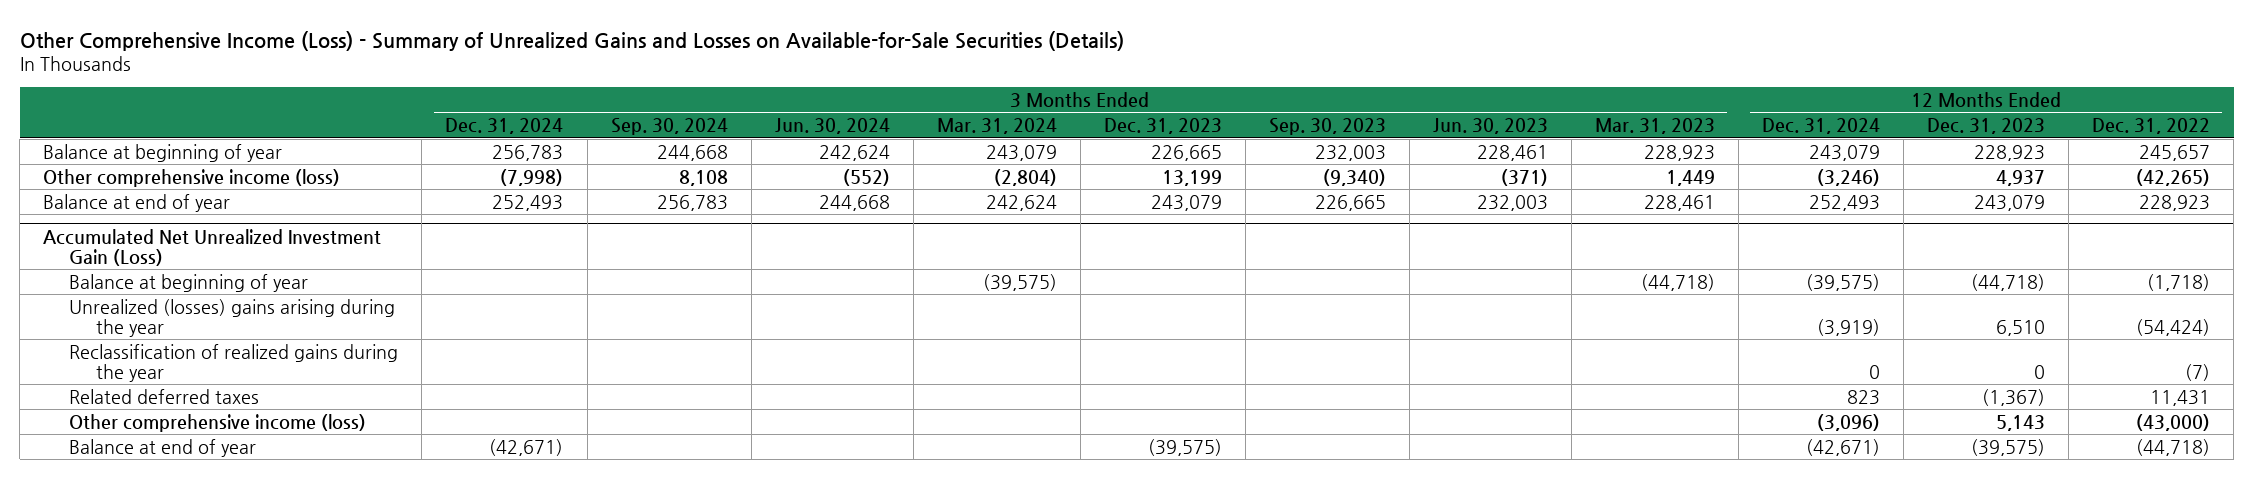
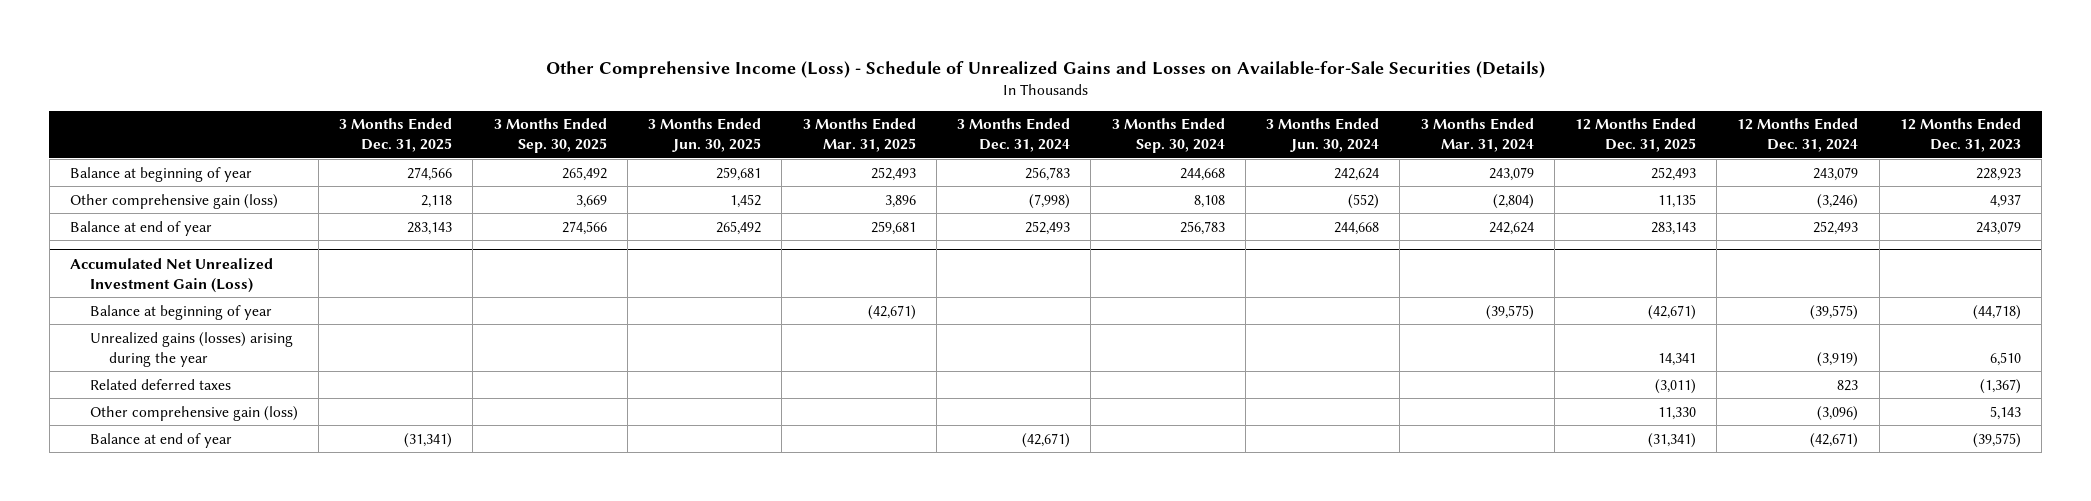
- Other Comprehensive Income (Loss) - Summary of Unrealized Gains and Losses on Available-for-Sale Securities (Details)
+ Other Comprehensive Income (Loss) - Schedule of Unrealized Gains and Losses on Available-for-Sale Securities (Details)
- | 3 Months Ended Dec. 31, 2024 | 3 Months Ended Sep. 30, 2024 | 3 Months Ended Jun. 30, 2024 | 3 Months Ended Mar. 31, 2024 | 3 Months Ended Dec. 31, 2023 | 3 Months Ended Sep. 30, 2023 | 3 Months Ended Jun. 30, 2023 | 3 Months Ended Mar. 31, 2023 | 12 Months Ended Dec. 31, 2024 | 12 Months Ended Dec. 31, 2023 | 12 Months Ended Dec. 31, 2022
+ | 3 Months Ended Dec. 31, 2025 | 3 Months Ended Sep. 30, 2025 | 3 Months Ended Jun. 30, 2025 | 3 Months Ended Mar. 31, 2025 | 3 Months Ended Dec. 31, 2024 | 3 Months Ended Sep. 30, 2024 | 3 Months Ended Jun. 30, 2024 | 3 Months Ended Mar. 31, 2024 | 12 Months Ended Dec. 31, 2025 | 12 Months Ended Dec. 31, 2024 | 12 Months Ended Dec. 31, 2023
- Other comprehensive income (loss) | (7,998) | 8,108 | (552) | (2,804) | 13,199 | (9,340) | (371) | 1,449 | (3,246) | 4,937 | (42,265)
+ Other comprehensive gain (loss) | 2,118 | 3,669 | 1,452 | 3,896 | (7,998) | 8,108 | (552) | (2,804) | 11,135 | (3,246) | 4,937
@ Accumulated Net Unrealized Investment Gain (Loss)
- Unrealized (losses) gains arising during the year | | | | | | | | | (3,919) | 6,510 | (54,424)
- Reclassification of realized gains during the year | | | | | | | | | 0 | 0 | (7)
+ Unrealized gains (losses) arising during the year | | | | | | | | | 14,341 | (3,919) | 6,510
- Other comprehensive income (loss) | | | | | | | | | (3,096) | 5,143 | (43,000)
+ Other comprehensive gain (loss) | | | | | | | | | 11,330 | (3,096) | 5,143

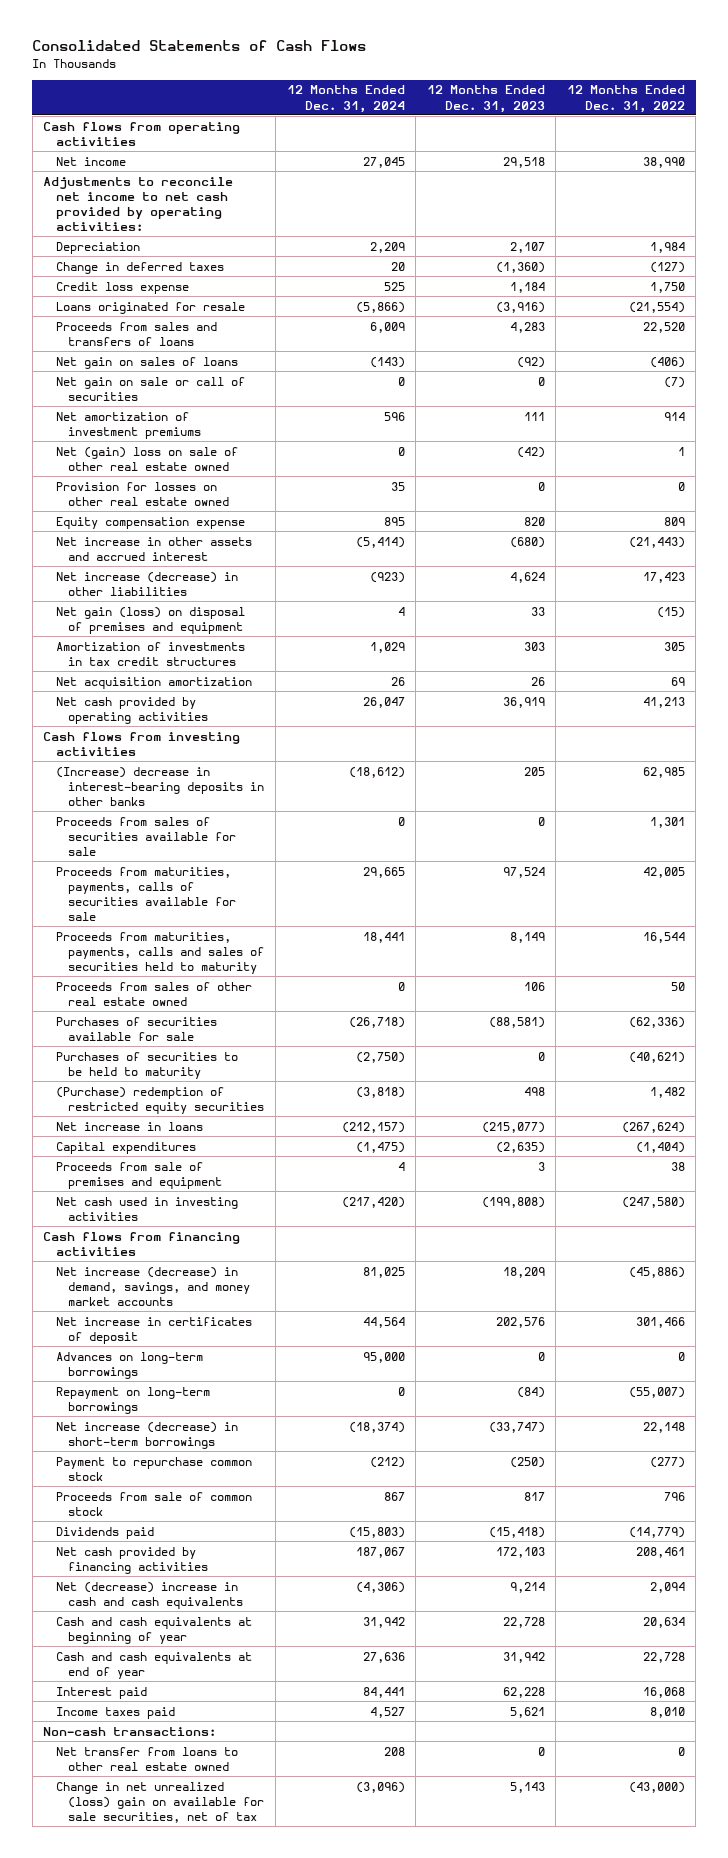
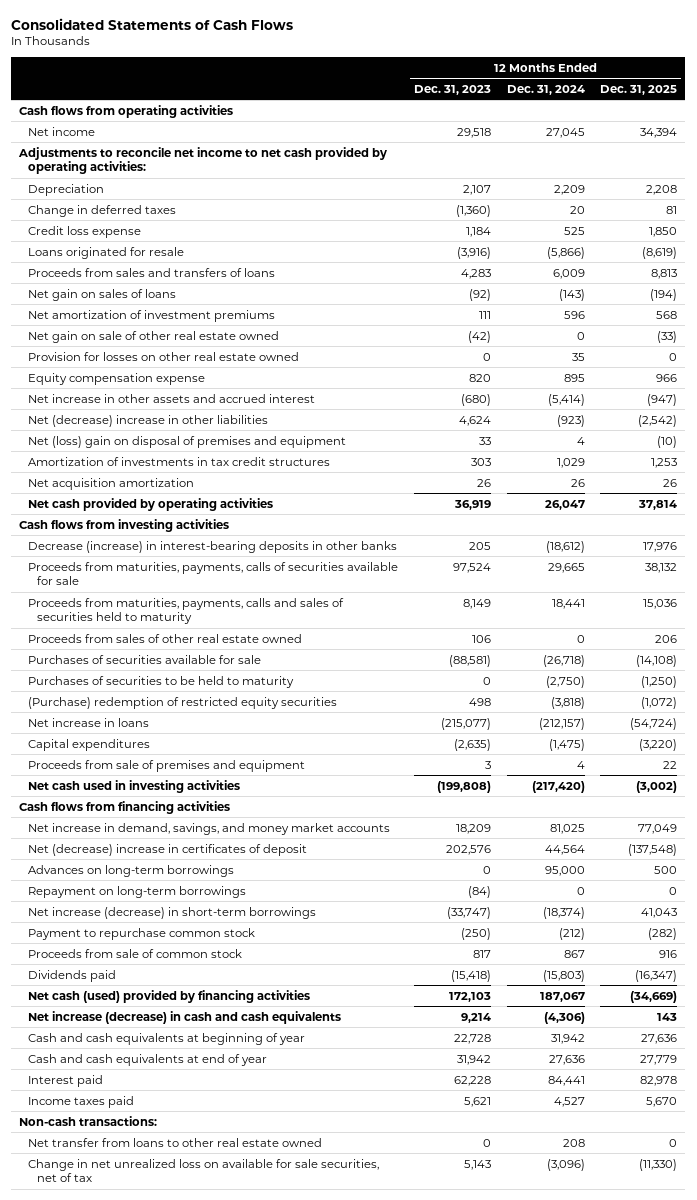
- | 12 Months Ended Dec. 31, 2024 | 12 Months Ended Dec. 31, 2023 | 12 Months Ended Dec. 31, 2022
+ | 12 Months Ended Dec. 31, 2023 | 12 Months Ended Dec. 31, 2024 | 12 Months Ended Dec. 31, 2025
- Net gain on sale or call of securities | 0 | 0 | (7)
- Net (gain) loss on sale of other real estate owned | 0 | (42) | 1
+ Net gain on sale of other real estate owned | (42) | 0 | (33)
- Net increase (decrease) in other liabilities | (923) | 4,624 | 17,423
- Net gain (loss) on disposal of premises and equipment | 4 | 33 | (15)
+ Net (decrease) increase in other liabilities | 4,624 | (923) | (2,542)
+ Net (loss) gain on disposal of premises and equipment | 33 | 4 | (10)
- (Increase) decrease in interest-bearing deposits in other banks | (18,612) | 205 | 62,985
- Proceeds from sales of securities available for sale | 0 | 0 | 1,301
+ Decrease (increase) in interest-bearing deposits in other banks | 205 | (18,612) | 17,976
- Net increase (decrease) in demand, savings, and money market accounts | 81,025 | 18,209 | (45,886)
- Net increase in certificates of deposit | 44,564 | 202,576 | 301,466
+ Net increase in demand, savings, and money market accounts | 18,209 | 81,025 | 77,049
+ Net (decrease) increase in certificates of deposit | 202,576 | 44,564 | (137,548)
- Net cash provided by financing activities | 187,067 | 172,103 | 208,461
- Net (decrease) increase in cash and cash equivalents | (4,306) | 9,214 | 2,094
+ Net cash (used) provided by financing activities | 172,103 | 187,067 | (34,669)
+ Net increase (decrease) in cash and cash equivalents | 9,214 | (4,306) | 143
- Change in net unrealized (loss) gain on available for sale securities, net of tax | (3,096) | 5,143 | (43,000)
+ Change in net unrealized loss on available for sale securities, net of tax | 5,143 | (3,096) | (11,330)

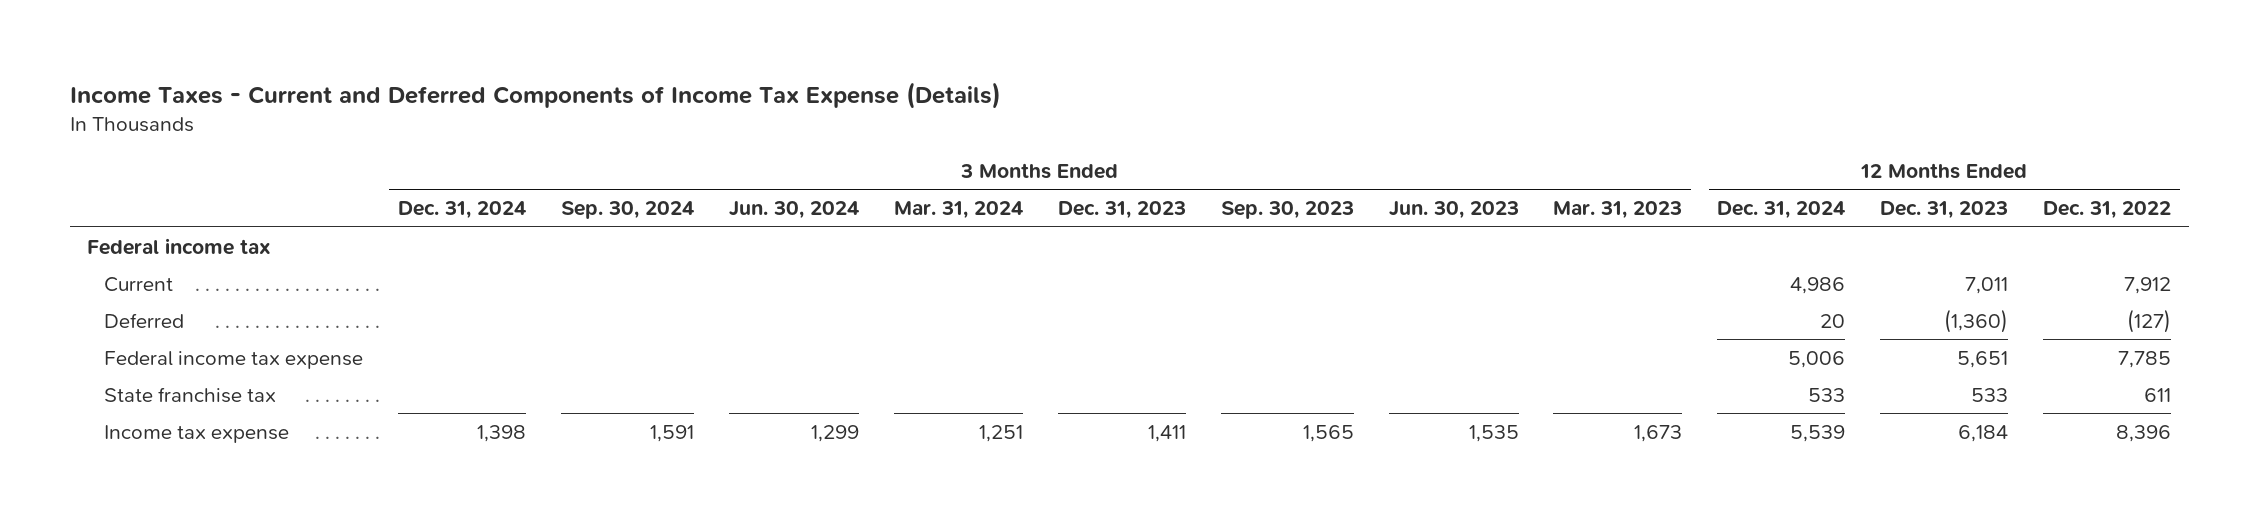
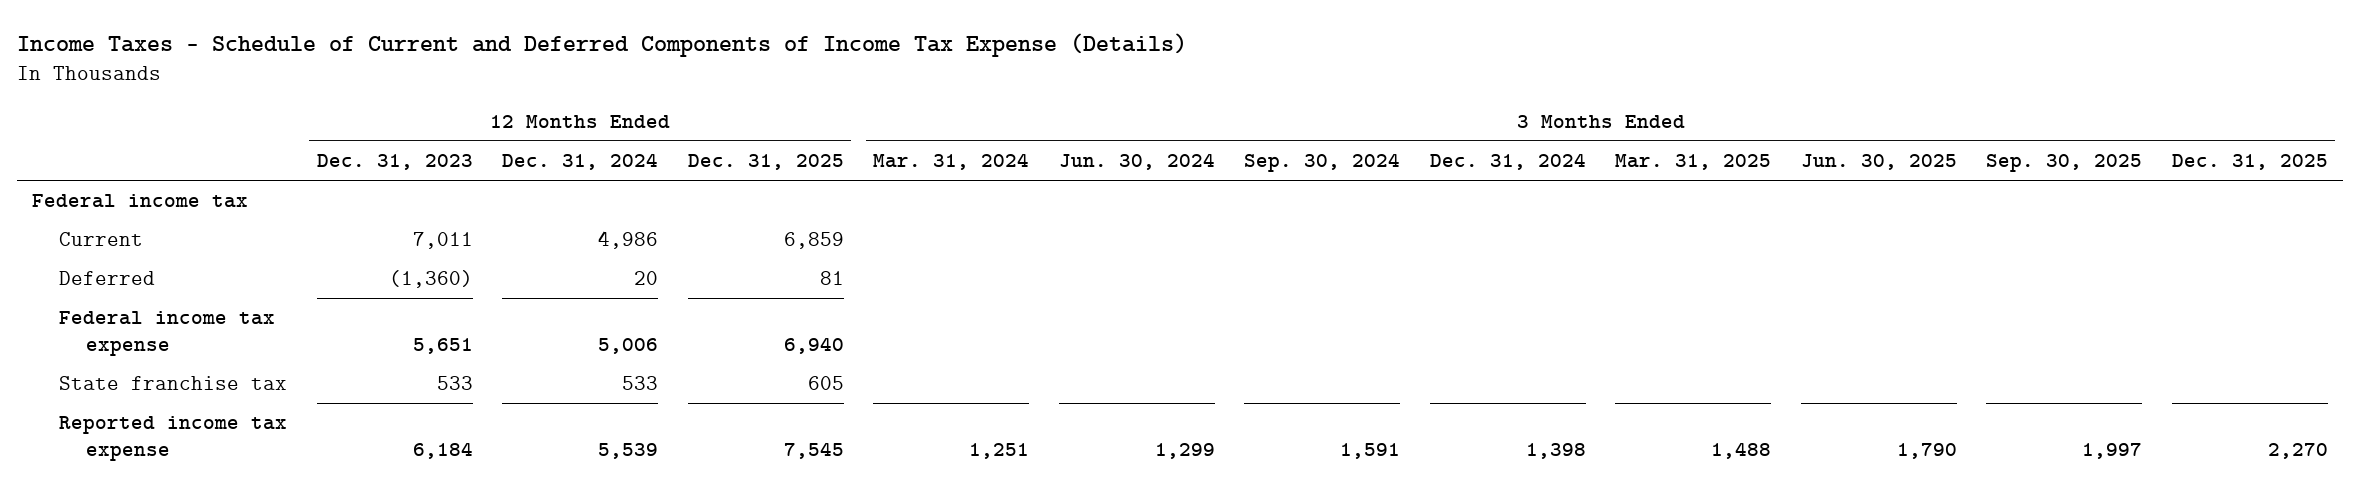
- Income Taxes - Current and Deferred Components of Income Tax Expense (Details)
+ Income Taxes - Schedule of Current and Deferred Components of Income Tax Expense (Details)
- | 3 Months Ended Dec. 31, 2024 | 3 Months Ended Sep. 30, 2024 | 3 Months Ended Jun. 30, 2024 | 3 Months Ended Mar. 31, 2024 | 3 Months Ended Dec. 31, 2023 | 3 Months Ended Sep. 30, 2023 | 3 Months Ended Jun. 30, 2023 | 3 Months Ended Mar. 31, 2023 | 12 Months Ended Dec. 31, 2024 | 12 Months Ended Dec. 31, 2023 | 12 Months Ended Dec. 31, 2022
+ | 12 Months Ended Dec. 31, 2023 | 12 Months Ended Dec. 31, 2024 | 12 Months Ended Dec. 31, 2025 | 3 Months Ended Mar. 31, 2024 | 3 Months Ended Jun. 30, 2024 | 3 Months Ended Sep. 30, 2024 | 3 Months Ended Dec. 31, 2024 | 3 Months Ended Mar. 31, 2025 | 3 Months Ended Jun. 30, 2025 | 3 Months Ended Sep. 30, 2025 | 3 Months Ended Dec. 31, 2025
- Income tax expense | 1,398 | 1,591 | 1,299 | 1,251 | 1,411 | 1,565 | 1,535 | 1,673 | 5,539 | 6,184 | 8,396
+ Reported income tax expense | 6,184 | 5,539 | 7,545 | 1,251 | 1,299 | 1,591 | 1,398 | 1,488 | 1,790 | 1,997 | 2,270

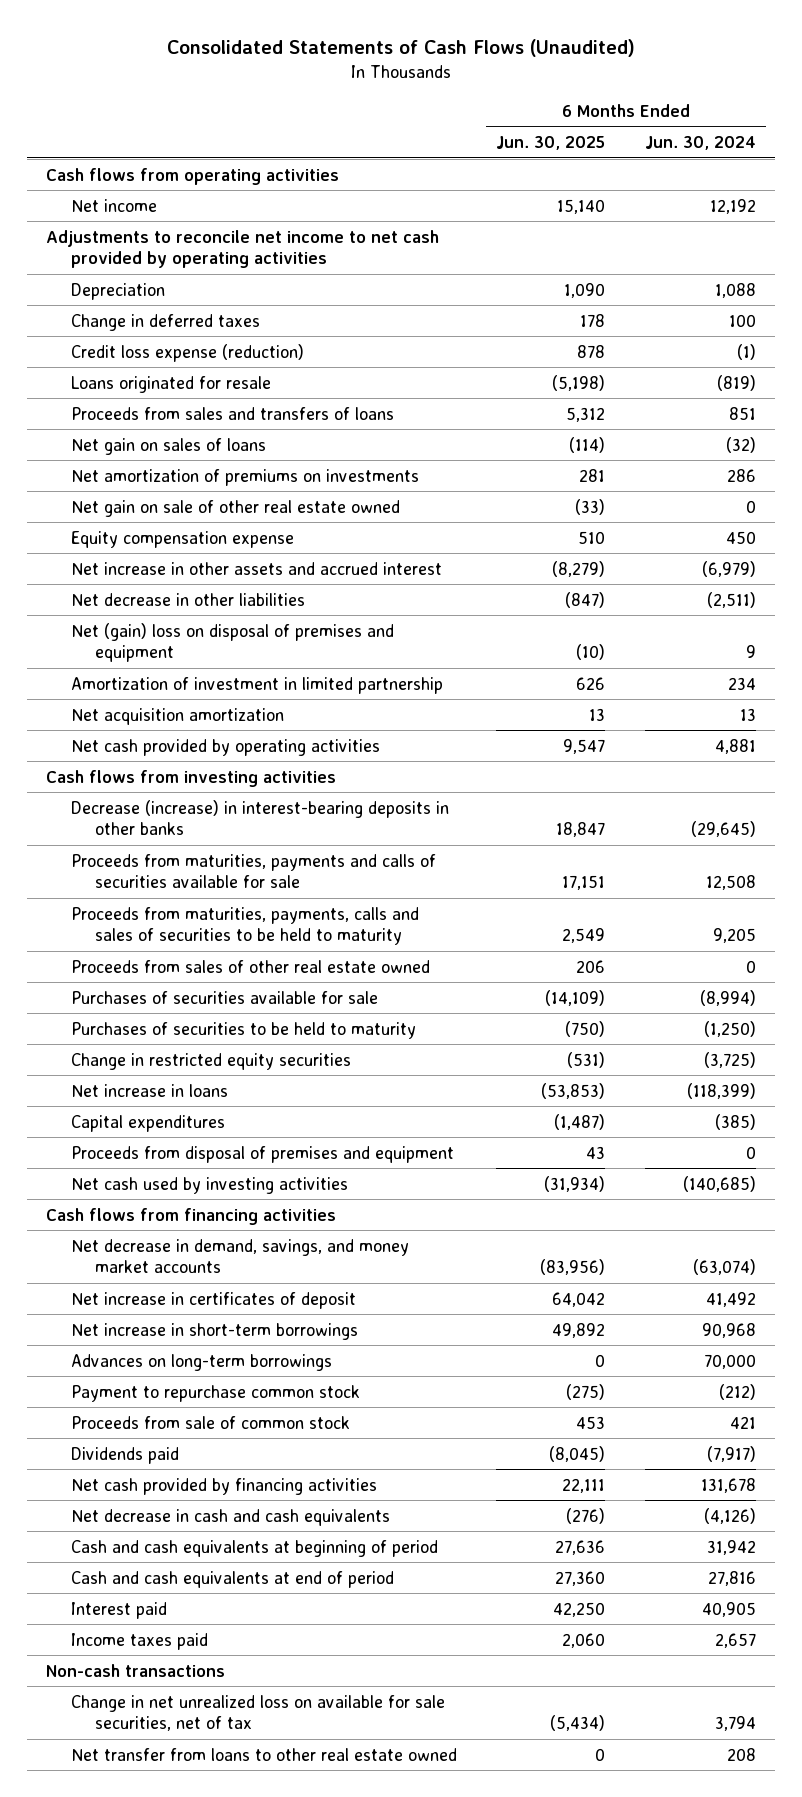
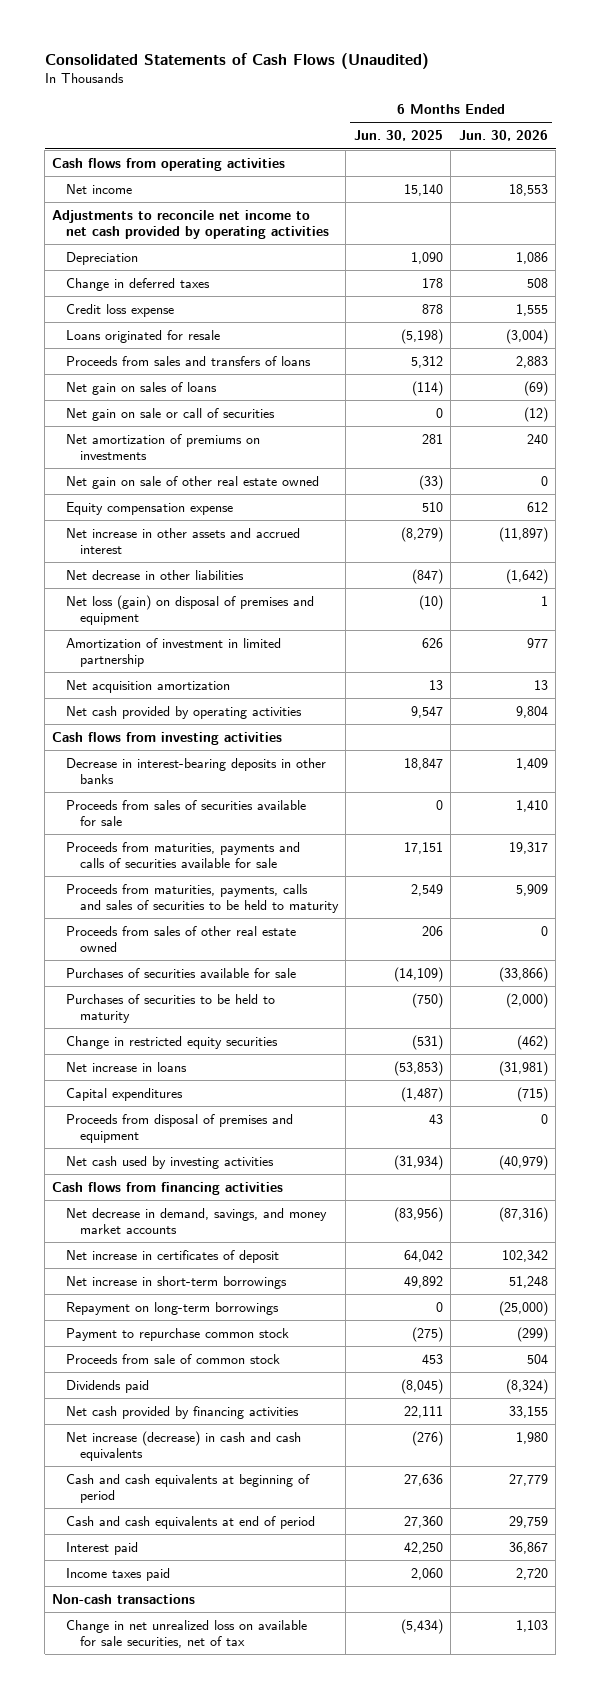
- | 6 Months Ended Jun. 30, 2025 | 6 Months Ended Jun. 30, 2024
+ | 6 Months Ended Jun. 30, 2025 | 6 Months Ended Jun. 30, 2026
- Credit loss expense (reduction) | 878 | (1)
+ Credit loss expense | 878 | 1,555
+ Net gain on sale or call of securities | 0 | (12)
- Net (gain) loss on disposal of premises and equipment | (10) | 9
+ Net loss (gain) on disposal of premises and equipment | (10) | 1
- Decrease (increase) in interest-bearing deposits in other banks | 18,847 | (29,645)
+ Decrease in interest-bearing deposits in other banks | 18,847 | 1,409
+ Proceeds from sales of securities available for sale | 0 | 1,410
- Advances on long-term borrowings | 0 | 70,000
+ Repayment on long-term borrowings | 0 | (25,000)
- Net decrease in cash and cash equivalents | (276) | (4,126)
+ Net increase (decrease) in cash and cash equivalents | (276) | 1,980
- Net transfer from loans to other real estate owned | 0 | 208

